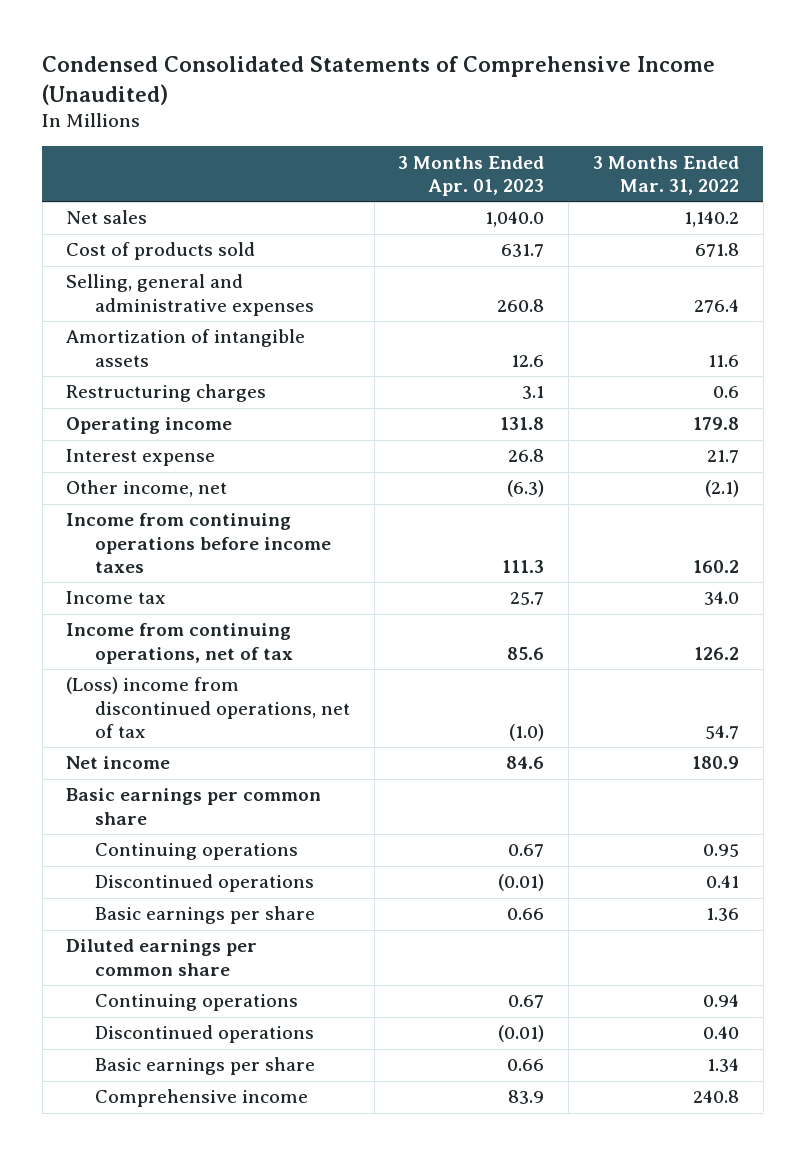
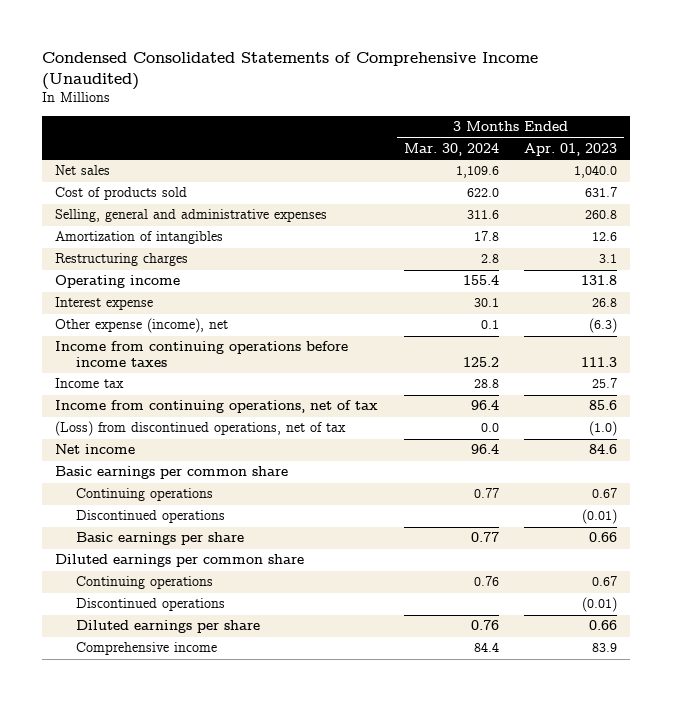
- | 3 Months Ended Apr. 01, 2023 | 3 Months Ended Mar. 31, 2022
+ | 3 Months Ended Mar. 30, 2024 | 3 Months Ended Apr. 01, 2023
- Amortization of intangible assets | 12.6 | 11.6
+ Amortization of intangibles | 17.8 | 12.6
- Other income, net | (6.3) | (2.1)
+ Other expense (income), net | 0.1 | (6.3)
- (Loss) income from discontinued operations, net of tax | (1.0) | 54.7
+ (Loss) from discontinued operations, net of tax | 0.0 | (1.0)
- Basic earnings per share | 0.66 | 1.34
+ Diluted earnings per share | 0.76 | 0.66

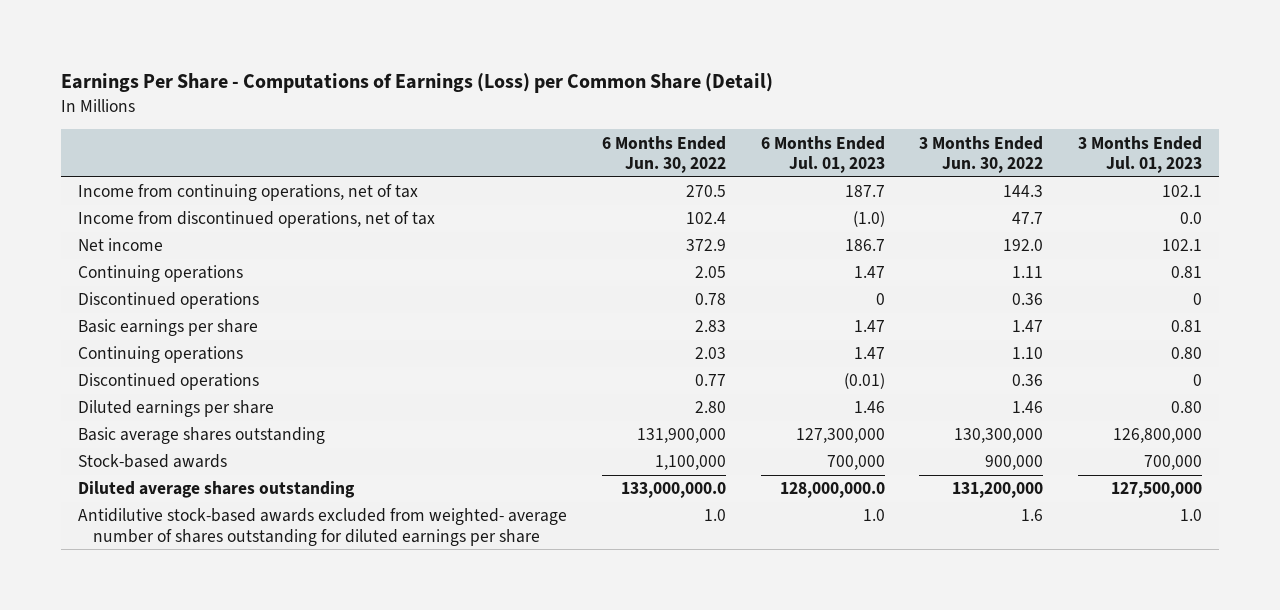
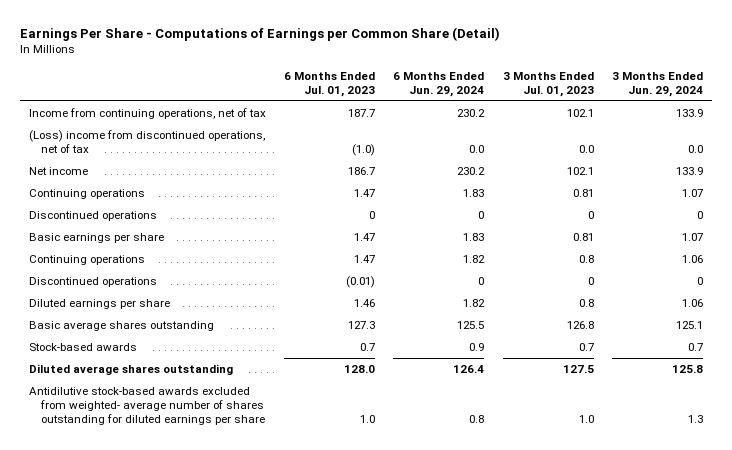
- Earnings Per Share - Computations of Earnings (Loss) per Common Share (Detail)
+ Earnings Per Share - Computations of Earnings per Common Share (Detail)
- | 6 Months Ended Jun. 30, 2022 | 6 Months Ended Jul. 01, 2023 | 3 Months Ended Jun. 30, 2022 | 3 Months Ended Jul. 01, 2023
+ | 6 Months Ended Jul. 01, 2023 | 6 Months Ended Jun. 29, 2024 | 3 Months Ended Jul. 01, 2023 | 3 Months Ended Jun. 29, 2024
- Income from discontinued operations, net of tax | 102.4 | (1.0) | 47.7 | 0.0
+ (Loss) income from discontinued operations, net of tax | (1.0) | 0.0 | 0.0 | 0.0
- Continuing operations | 2.03 | 1.47 | 1.10 | 0.80
+ Continuing operations | 1.47 | 1.82 | 0.8 | 1.06
- Diluted earnings per share | 2.80 | 1.46 | 1.46 | 0.80
- Basic average shares outstanding | 131,900,000 | 127,300,000 | 130,300,000 | 126,800,000
- Stock-based awards | 1,100,000 | 700,000 | 900,000 | 700,000
- Diluted average shares outstanding | 133,000,000.0 | 128,000,000.0 | 131,200,000 | 127,500,000
+ Diluted earnings per share | 1.46 | 1.82 | 0.8 | 1.06
+ Basic average shares outstanding | 127.3 | 125.5 | 126.8 | 125.1
+ Stock-based awards | 0.7 | 0.9 | 0.7 | 0.7
+ Diluted average shares outstanding | 128.0 | 126.4 | 127.5 | 125.8

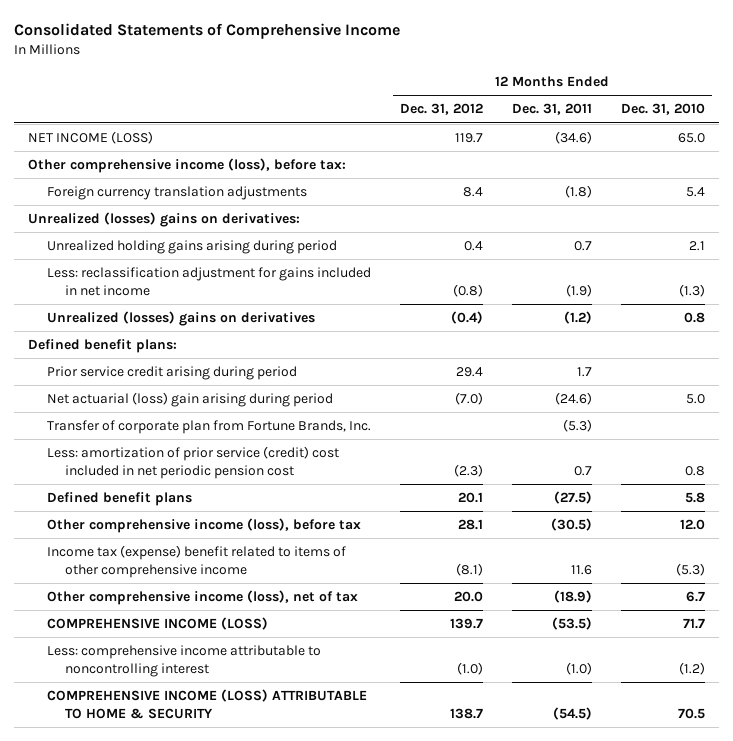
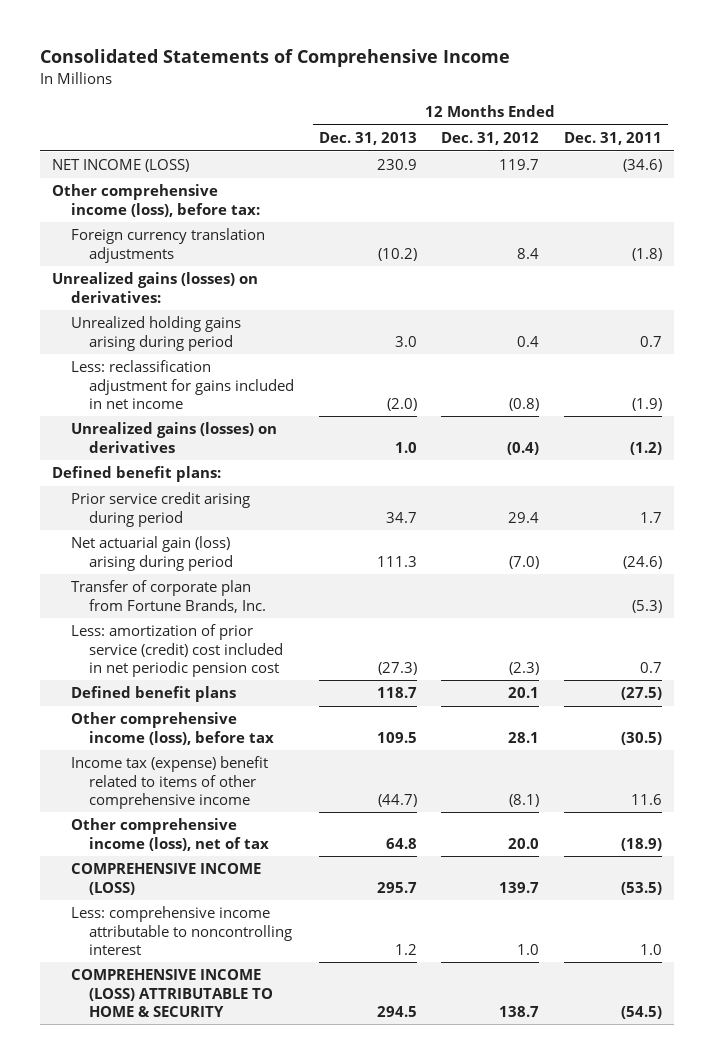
- | 12 Months Ended Dec. 31, 2012 | 12 Months Ended Dec. 31, 2011 | 12 Months Ended Dec. 31, 2010
+ | 12 Months Ended Dec. 31, 2013 | 12 Months Ended Dec. 31, 2012 | 12 Months Ended Dec. 31, 2011
- Unrealized (losses) gains on derivatives:
+ Unrealized gains (losses) on derivatives:
- Unrealized (losses) gains on derivatives | (0.4) | (1.2) | 0.8
+ Unrealized gains (losses) on derivatives | 1.0 | (0.4) | (1.2)
- Net actuarial (loss) gain arising during period | (7.0) | (24.6) | 5.0
+ Net actuarial gain (loss) arising during period | 111.3 | (7.0) | (24.6)
- Less: comprehensive income attributable to noncontrolling interest | (1.0) | (1.0) | (1.2)
+ Less: comprehensive income attributable to noncontrolling interest | 1.2 | 1.0 | 1.0

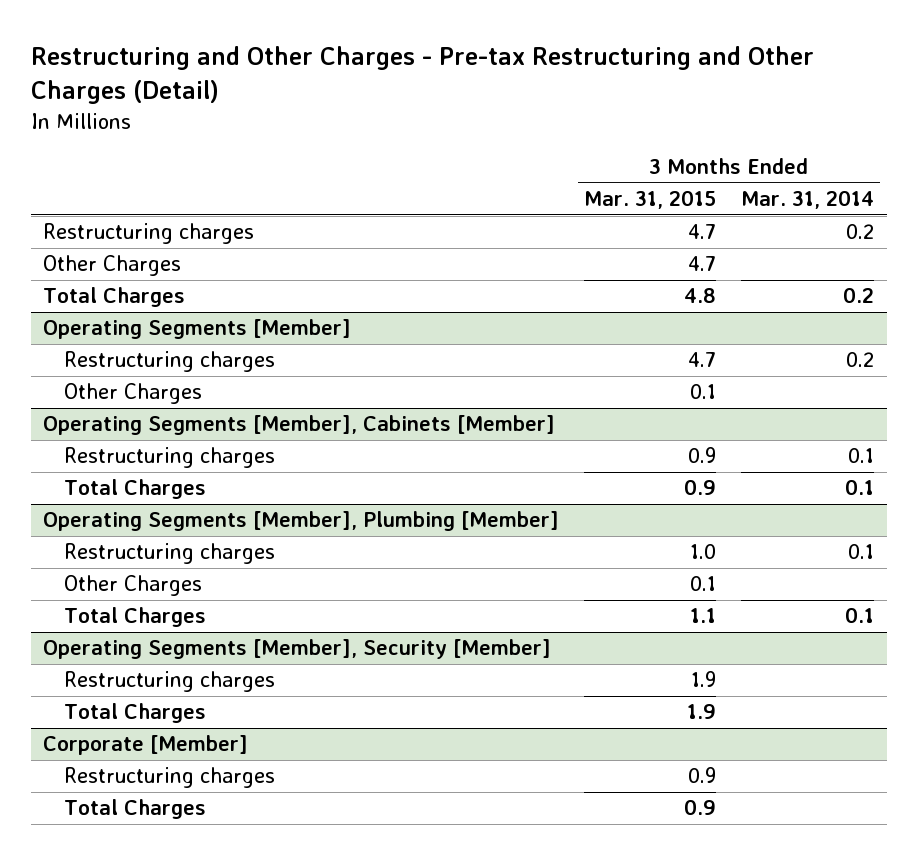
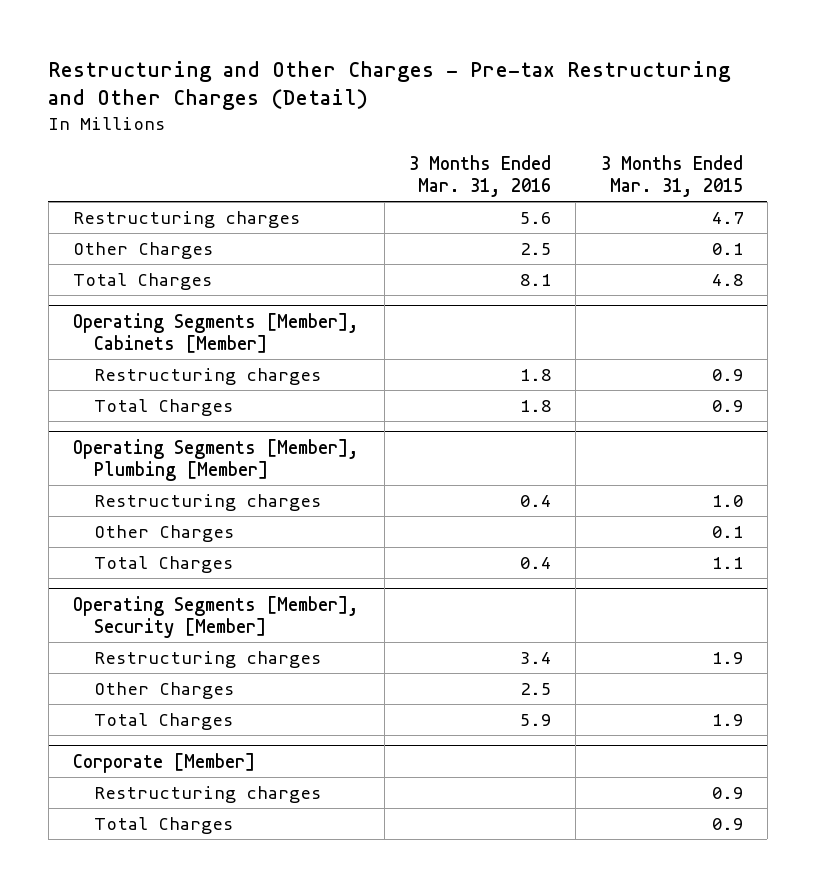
- | 3 Months Ended Mar. 31, 2015 | 3 Months Ended Mar. 31, 2014
+ | 3 Months Ended Mar. 31, 2016 | 3 Months Ended Mar. 31, 2015
- Other Charges | 4.7 |
- Operating Segments [Member]
- Restructuring charges | 4.7 | 0.2
moved down: Total Charges | 8.1 | 4.8
@ Operating Segments [Member], Security [Member]
+ Other Charges | 2.5 |

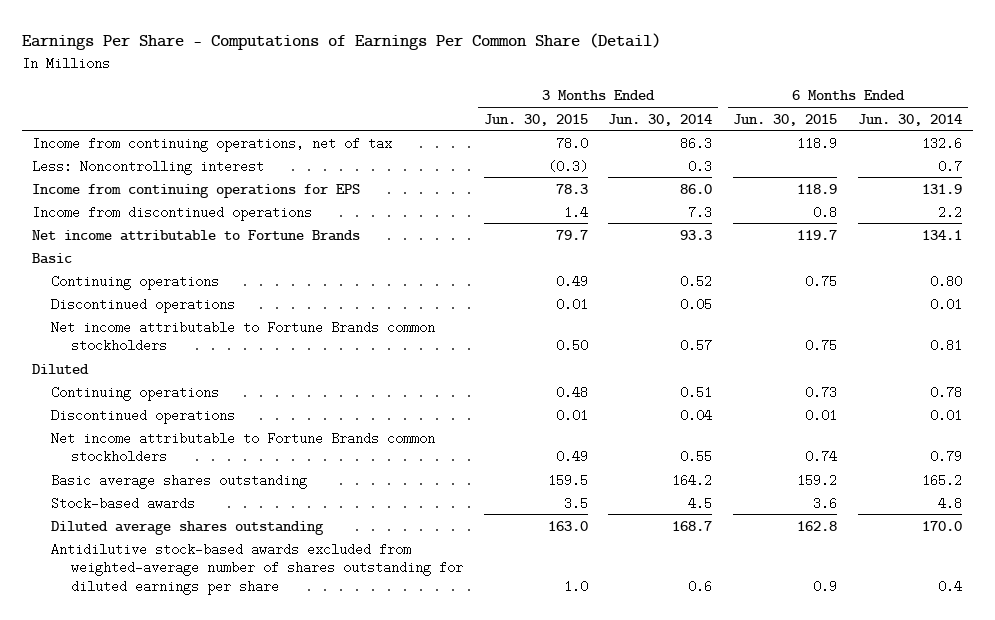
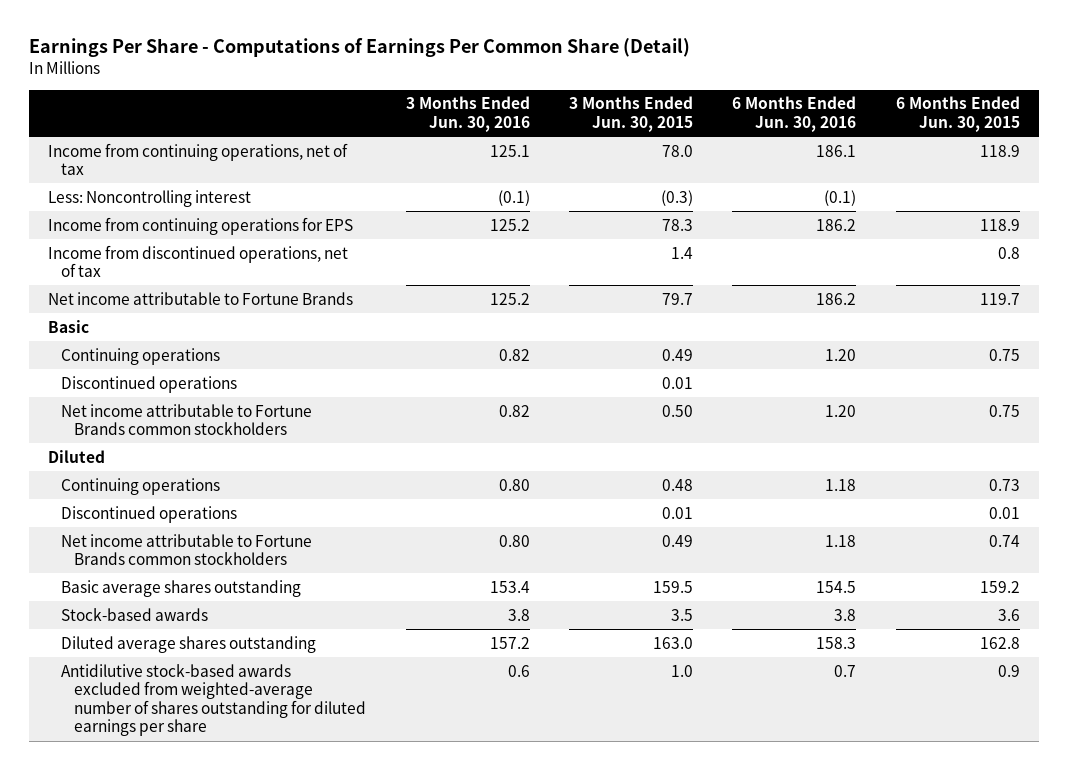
- | 3 Months Ended Jun. 30, 2015 | 3 Months Ended Jun. 30, 2014 | 6 Months Ended Jun. 30, 2015 | 6 Months Ended Jun. 30, 2014
+ | 3 Months Ended Jun. 30, 2016 | 3 Months Ended Jun. 30, 2015 | 6 Months Ended Jun. 30, 2016 | 6 Months Ended Jun. 30, 2015
- Income from discontinued operations | 1.4 | 7.3 | 0.8 | 2.2
+ Income from discontinued operations, net of tax | | 1.4 | | 0.8

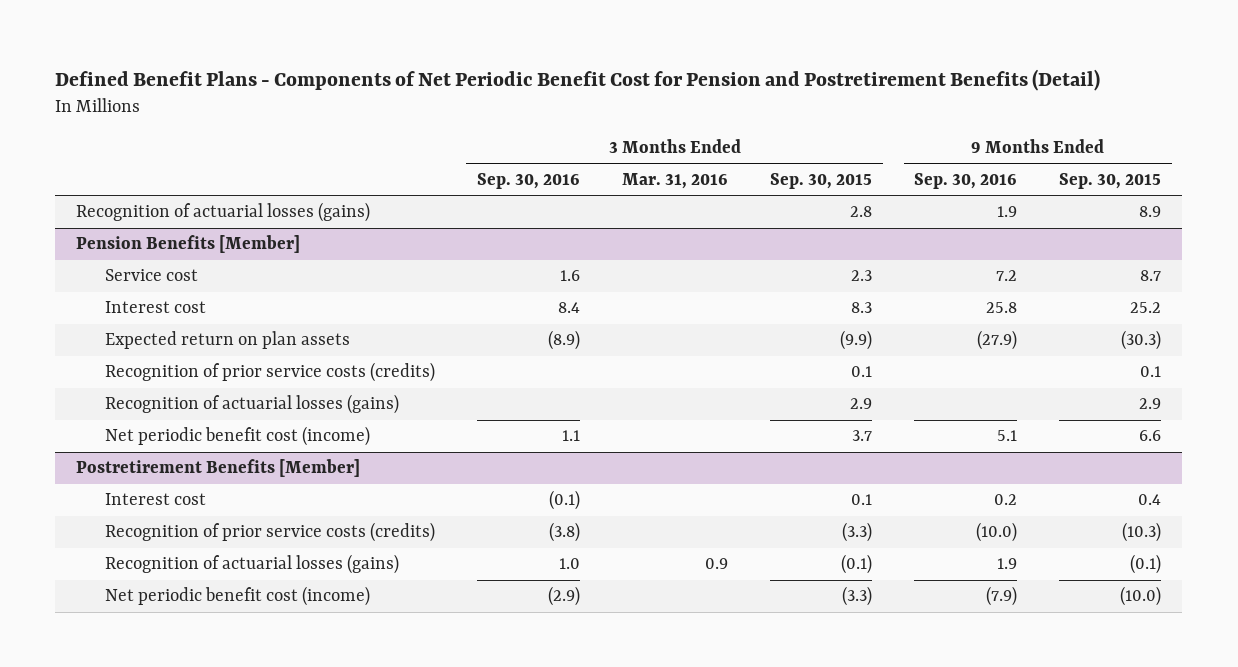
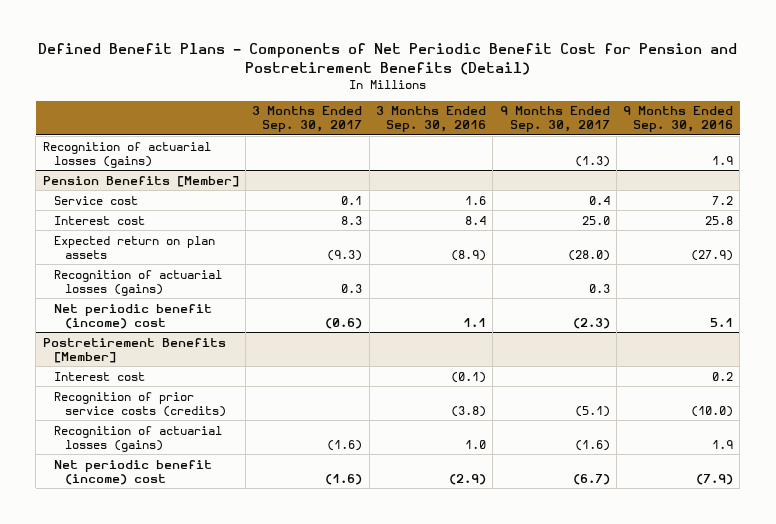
- | 3 Months Ended Sep. 30, 2016 | 3 Months Ended Mar. 31, 2016 | 3 Months Ended Sep. 30, 2015 | 9 Months Ended Sep. 30, 2016 | 9 Months Ended Sep. 30, 2015
+ | 3 Months Ended Sep. 30, 2017 | 3 Months Ended Sep. 30, 2016 | 9 Months Ended Sep. 30, 2017 | 9 Months Ended Sep. 30, 2016
@ Pension Benefits [Member]
- Recognition of prior service costs (credits) | | | 0.1 | | 0.1
- Net periodic benefit cost (income) | 1.1 | | 3.7 | 5.1 | 6.6
+ Net periodic benefit (income) cost | (0.6) | 1.1 | (2.3) | 5.1
@ Postretirement Benefits [Member]
- Net periodic benefit cost (income) | (2.9) | | (3.3) | (7.9) | (10.0)
+ Net periodic benefit (income) cost | (1.6) | (2.9) | (6.7) | (7.9)

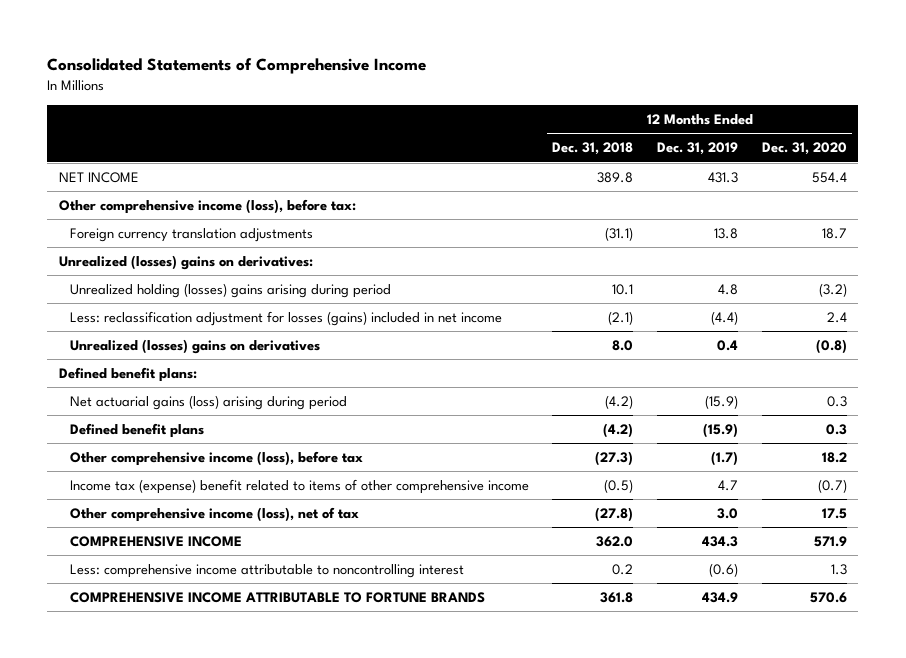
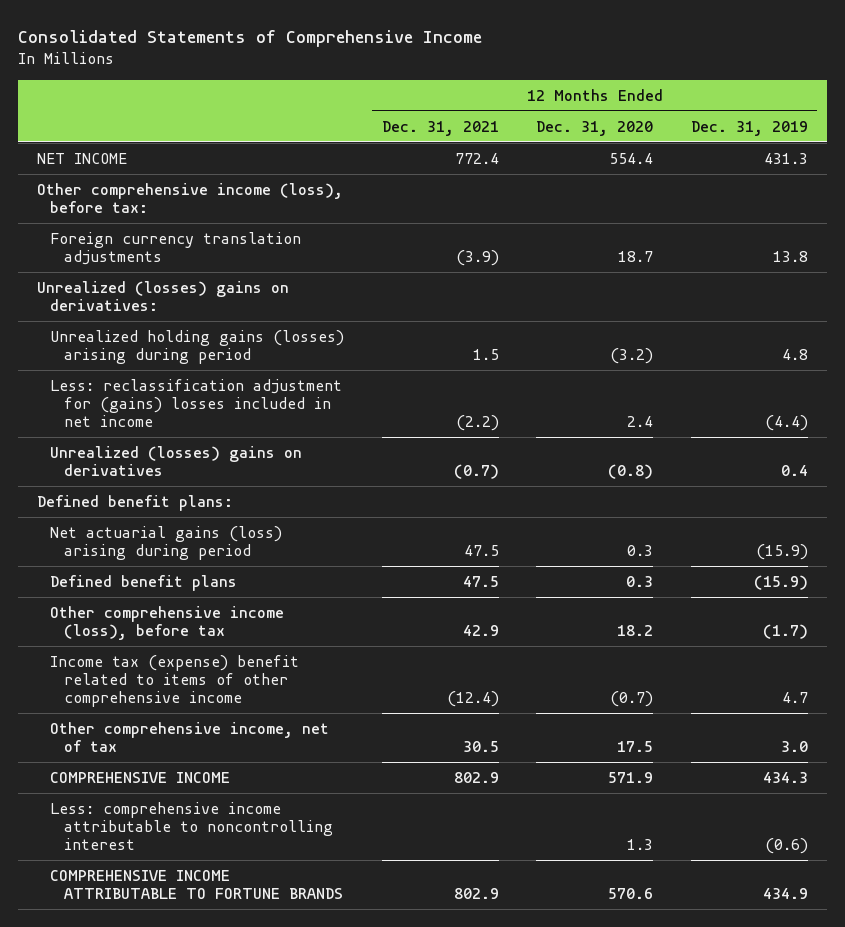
- | 12 Months Ended Dec. 31, 2018 | 12 Months Ended Dec. 31, 2019 | 12 Months Ended Dec. 31, 2020
+ | 12 Months Ended Dec. 31, 2021 | 12 Months Ended Dec. 31, 2020 | 12 Months Ended Dec. 31, 2019
- Unrealized holding (losses) gains arising during period | 10.1 | 4.8 | (3.2)
- Less: reclassification adjustment for losses (gains) included in net income | (2.1) | (4.4) | 2.4
+ Unrealized holding gains (losses) arising during period | 1.5 | (3.2) | 4.8
+ Less: reclassification adjustment for (gains) losses included in net income | (2.2) | 2.4 | (4.4)
- Other comprehensive income (loss), net of tax | (27.8) | 3.0 | 17.5
+ Other comprehensive income, net of tax | 30.5 | 17.5 | 3.0

